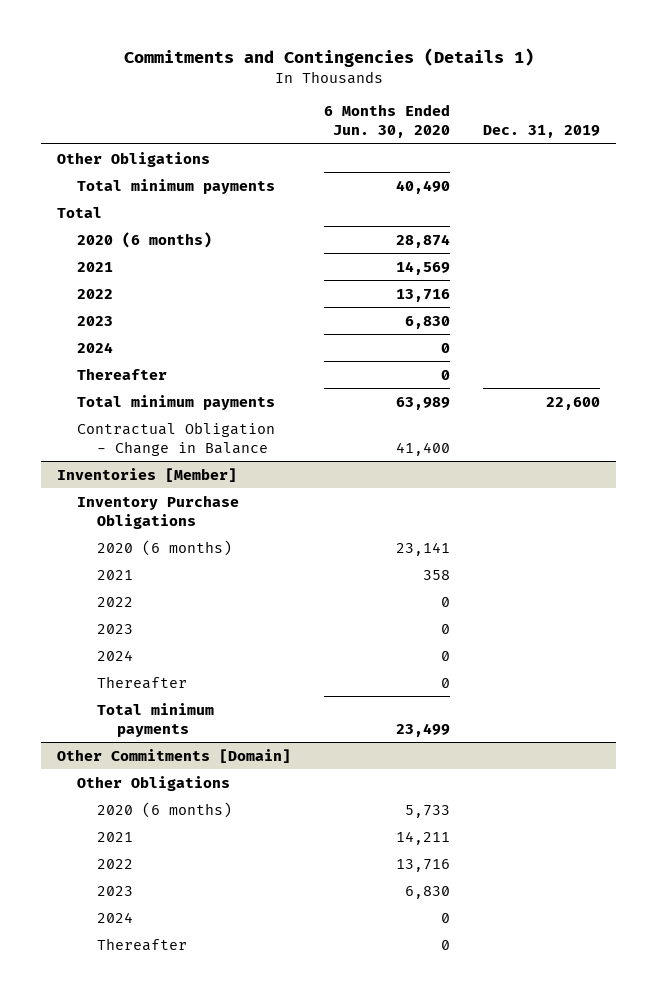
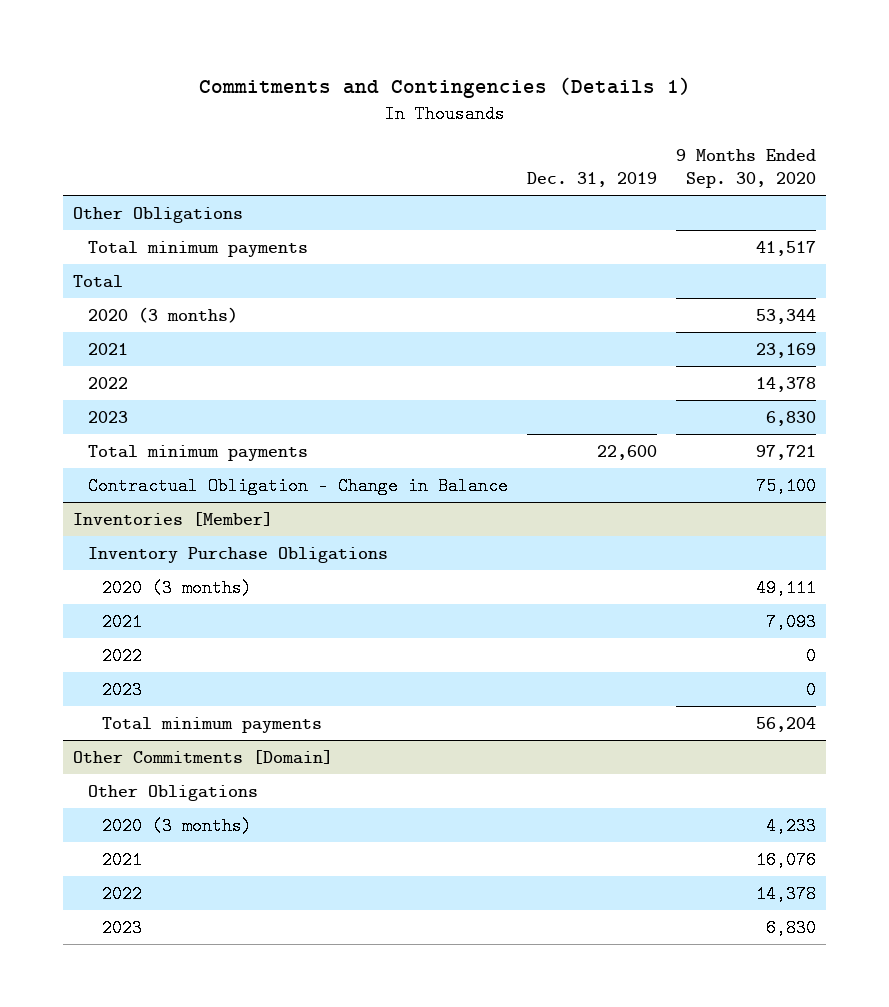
- | 6 Months Ended Jun. 30, 2020 | Dec. 31, 2019
+ | Dec. 31, 2019 | 9 Months Ended Sep. 30, 2020
- 2020 (6 months) | 28,874 |
+ 2020 (3 months) | | 53,344
- 2024 | 0 |
- Thereafter | 0 |
@ Inventories [Member]
- 2020 (6 months) | 23,141 |
+ 2020 (3 months) | | 49,111
- 2024 | 0 |
- Thereafter | 0 |
@ Other Commitments [Domain]
- 2020 (6 months) | 5,733 |
+ 2020 (3 months) | | 4,233
- 2024 | 0 |
- Thereafter | 0 |

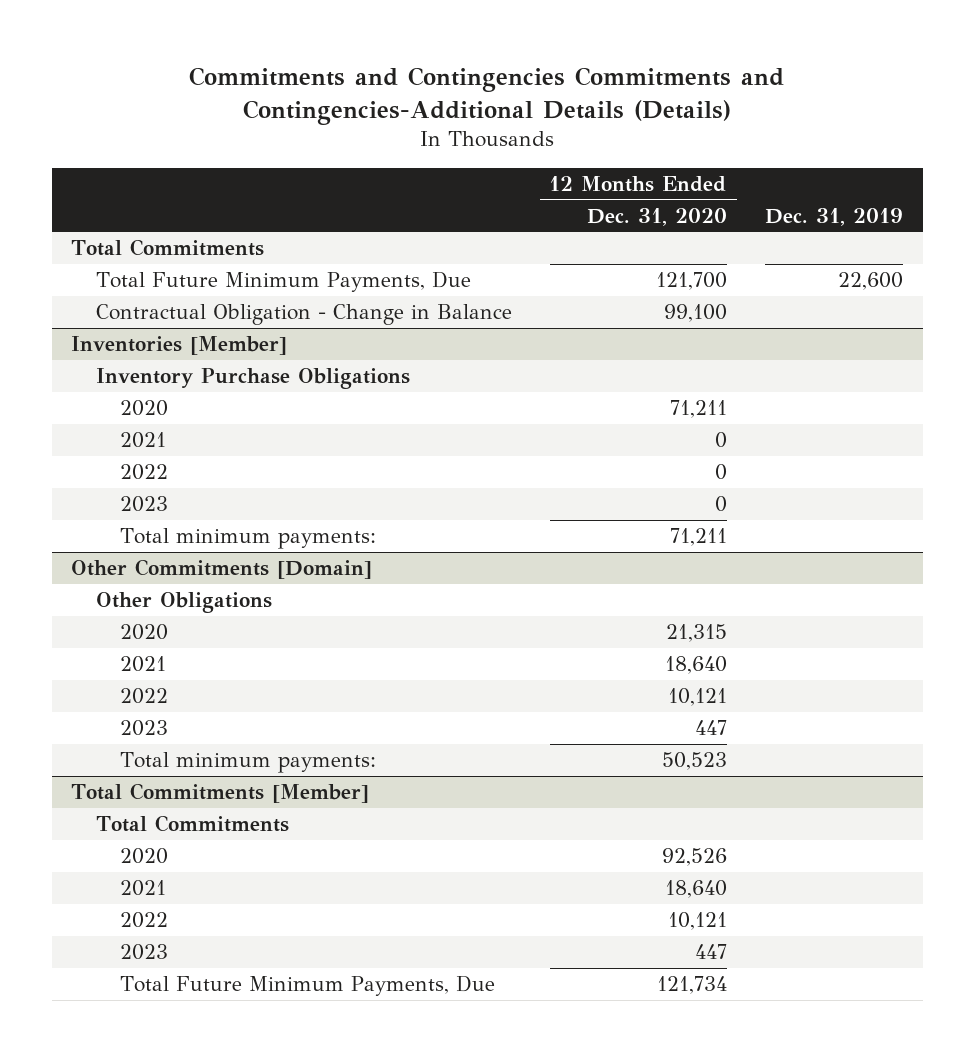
- Commitments and Contingencies (Details 1)
+ Commitments and Contingencies Commitments and Contingencies-Additional Details (Details)
- | Dec. 31, 2019 | 9 Months Ended Sep. 30, 2020
+ | 12 Months Ended Dec. 31, 2020 | Dec. 31, 2019
- Other Obligations
- Total minimum payments | | 41,517
- Total
- 2020 (3 months) | | 53,344
- 2021 | | 23,169
- 2022 | | 14,378
- 2023 | | 6,830
- Total minimum payments | 22,600 | 97,721
+ Total Commitments
+ Total Future Minimum Payments, Due | 121,700 | 22,600
@ Inventories [Member]
- 2020 (3 months) | | 49,111
+ 2020 | 71,211 |
- Total minimum payments | | 56,204
+ Total minimum payments: | 71,211 |
@ Other Commitments [Domain]
- 2020 (3 months) | | 4,233
+ 2020 | 21,315 |
+ Total minimum payments: | 50,523 |
+ Total Commitments [Member]
+ Total Commitments
+ 2020 | 92,526 |
+ 2021 | 18,640 |
+ 2022 | 10,121 |
+ 2023 | 447 |
+ Total Future Minimum Payments, Due | 121,734 |

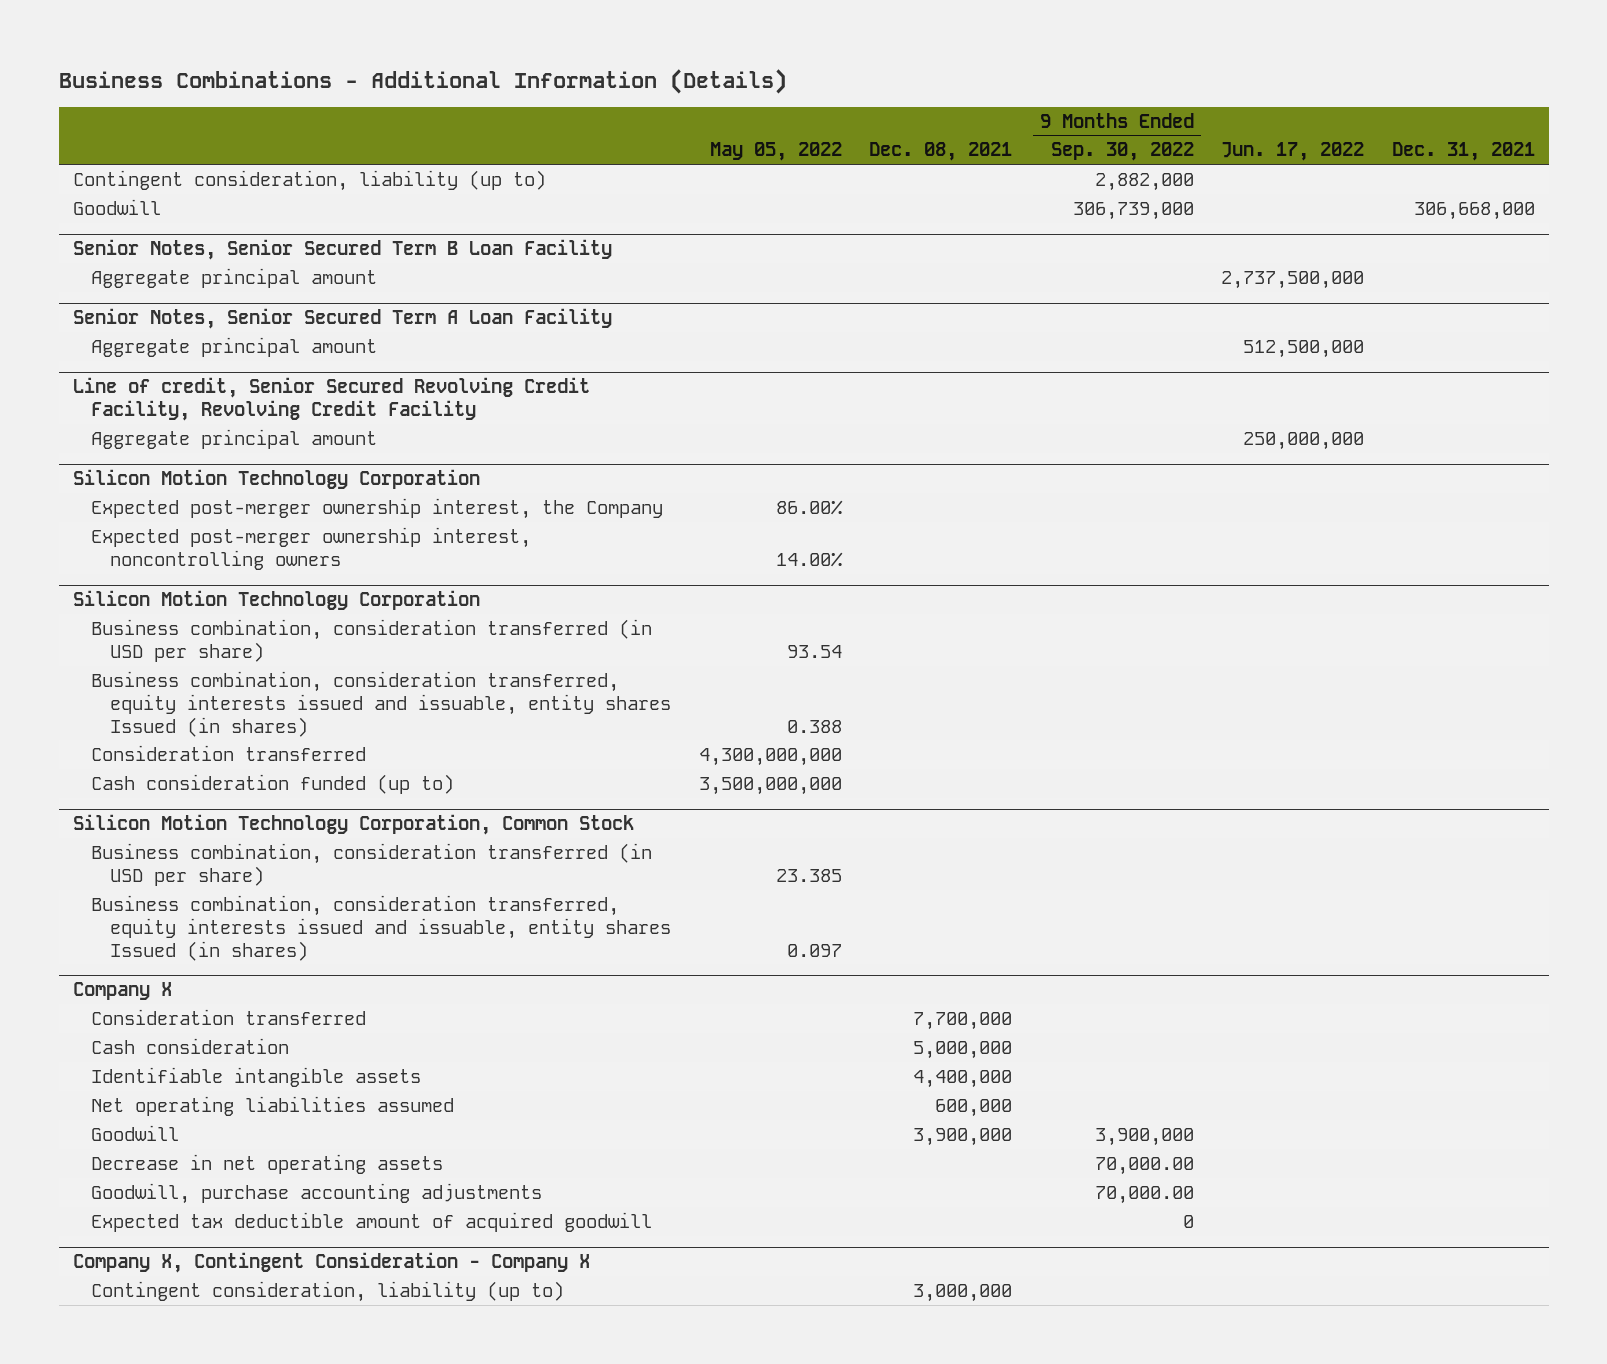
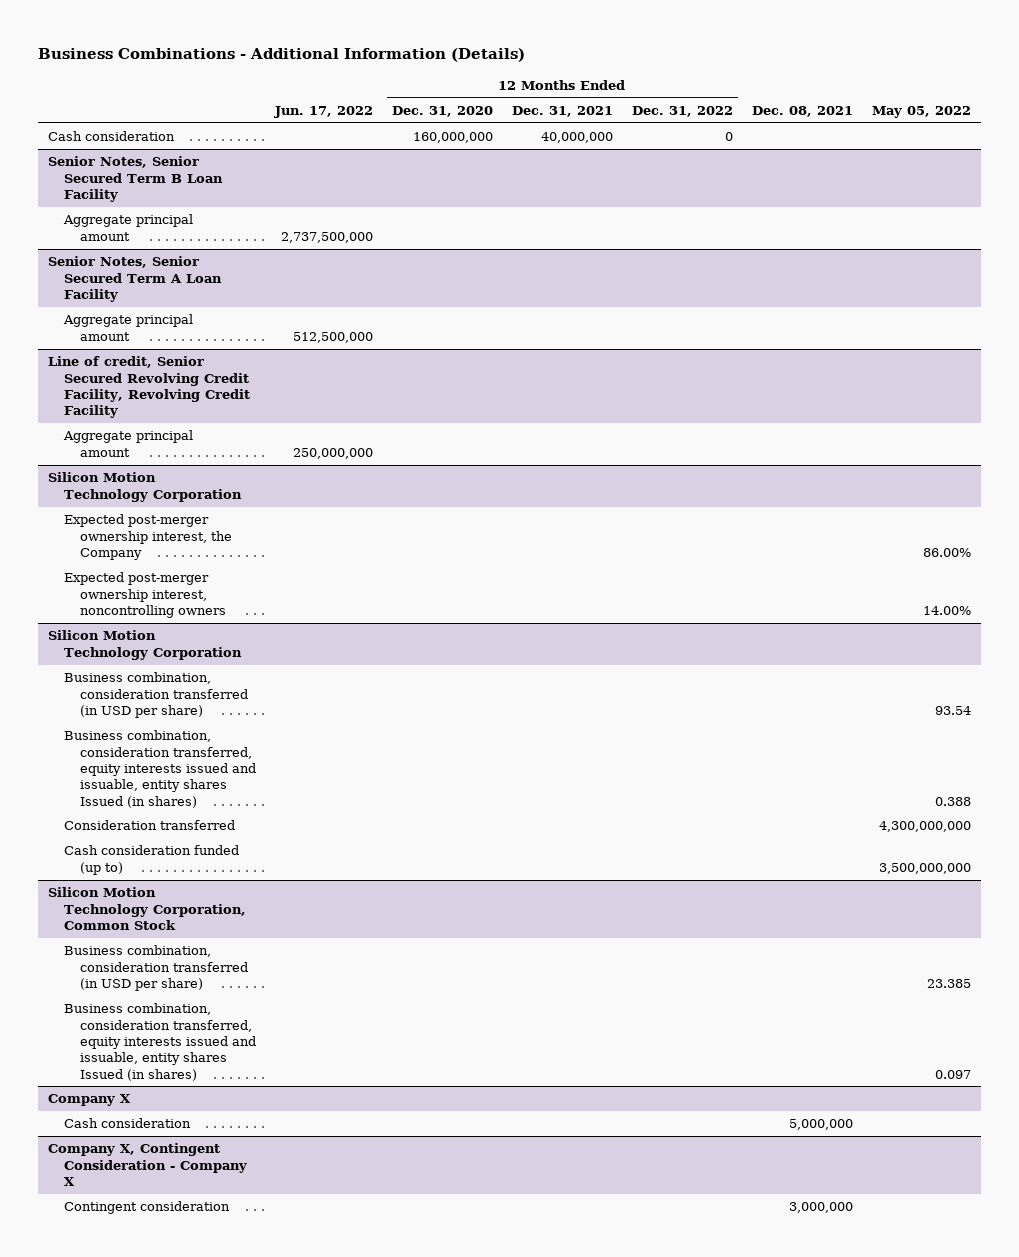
- | May 05, 2022 | Dec. 08, 2021 | 9 Months Ended Sep. 30, 2022 | Jun. 17, 2022 | Dec. 31, 2021
+ | Jun. 17, 2022 | 12 Months Ended Dec. 31, 2020 | 12 Months Ended Dec. 31, 2021 | 12 Months Ended Dec. 31, 2022 | Dec. 08, 2021 | May 05, 2022
- Contingent consideration, liability (up to) | | | 2,882,000 | |
- Goodwill | | | 306,739,000 | | 306,668,000
+ Cash consideration | | 160,000,000 | 40,000,000 | 0 | |
@ Company X
- Consideration transferred | | 7,700,000 | | |
- Identifiable intangible assets | | 4,400,000 | | |
- Net operating liabilities assumed | | 600,000 | | |
- Goodwill | | 3,900,000 | 3,900,000 | |
- Decrease in net operating assets | | | 70,000.00 | |
- Goodwill, purchase accounting adjustments | | | 70,000.00 | |
- Expected tax deductible amount of acquired goodwill | | | 0 | |
@ Company X, Contingent Consideration - Company X
- Contingent consideration, liability (up to) | | 3,000,000 | | |
+ Contingent consideration | | | | | 3,000,000 |

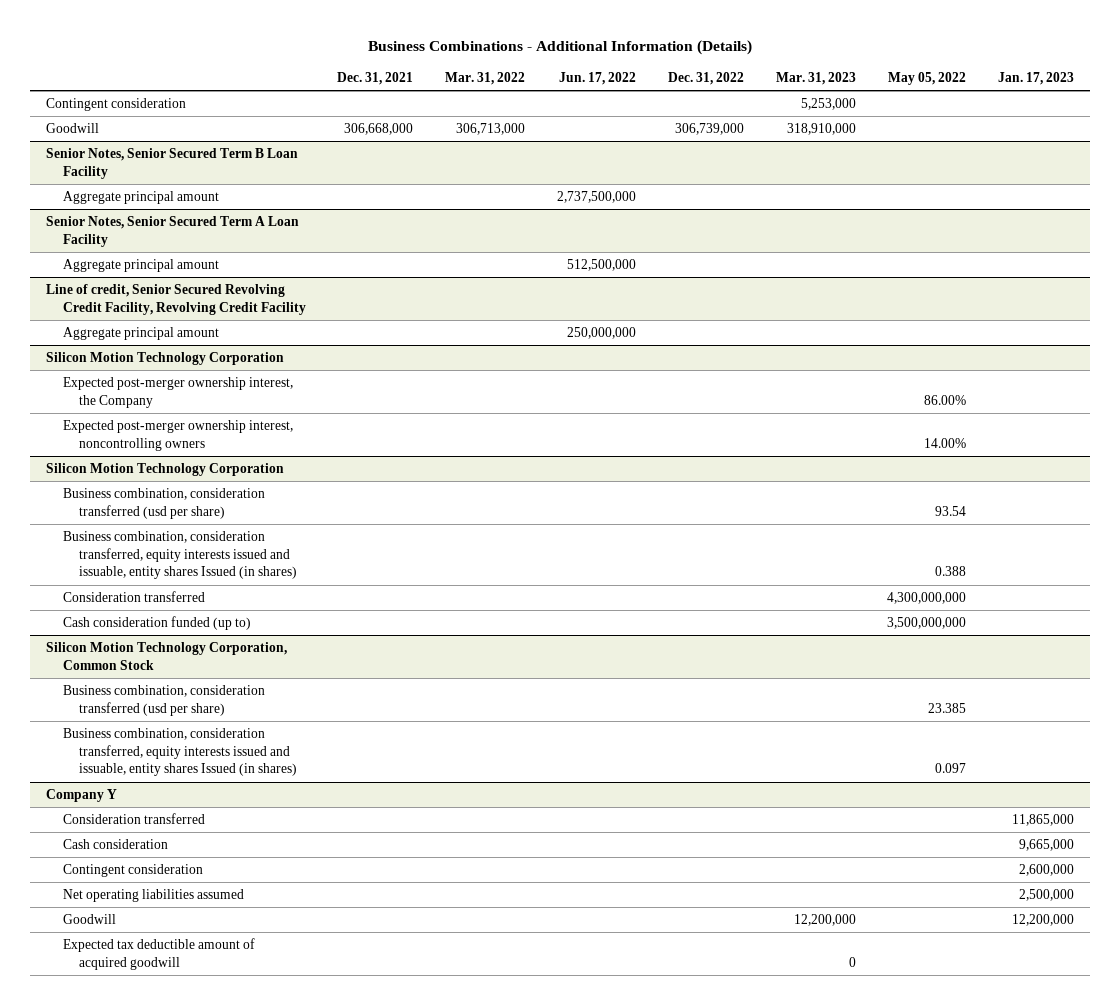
- | Jun. 17, 2022 | 12 Months Ended Dec. 31, 2020 | 12 Months Ended Dec. 31, 2021 | 12 Months Ended Dec. 31, 2022 | Dec. 08, 2021 | May 05, 2022
+ | Dec. 31, 2021 | Mar. 31, 2022 | Jun. 17, 2022 | Dec. 31, 2022 | Mar. 31, 2023 | May 05, 2022 | Jan. 17, 2023
- Cash consideration | | 160,000,000 | 40,000,000 | 0 | |
+ Contingent consideration | | | | | 5,253,000 | |
+ Goodwill | 306,668,000 | 306,713,000 | | 306,739,000 | 318,910,000 | |
@ Silicon Motion Technology Corporation
- Business combination, consideration transferred (in USD per share) | | | | | | 93.54
+ Business combination, consideration transferred (usd per share) | | | | | | 93.54 |
@ Silicon Motion Technology Corporation, Common Stock
- Business combination, consideration transferred (in USD per share) | | | | | | 23.385
+ Business combination, consideration transferred (usd per share) | | | | | | 23.385 |
- Company X
- Cash consideration | | | | | 5,000,000 |
- Company X, Contingent Consideration - Company X
- Contingent consideration | | | | | 3,000,000 |
+ Company Y
+ Consideration transferred | | | | | | | 11,865,000
+ Cash consideration | | | | | | | 9,665,000
+ Contingent consideration | | | | | | | 2,600,000
+ Net operating liabilities assumed | | | | | | | 2,500,000
+ Goodwill | | | | | 12,200,000 | | 12,200,000
+ Expected tax deductible amount of acquired goodwill | | | | | 0 | |

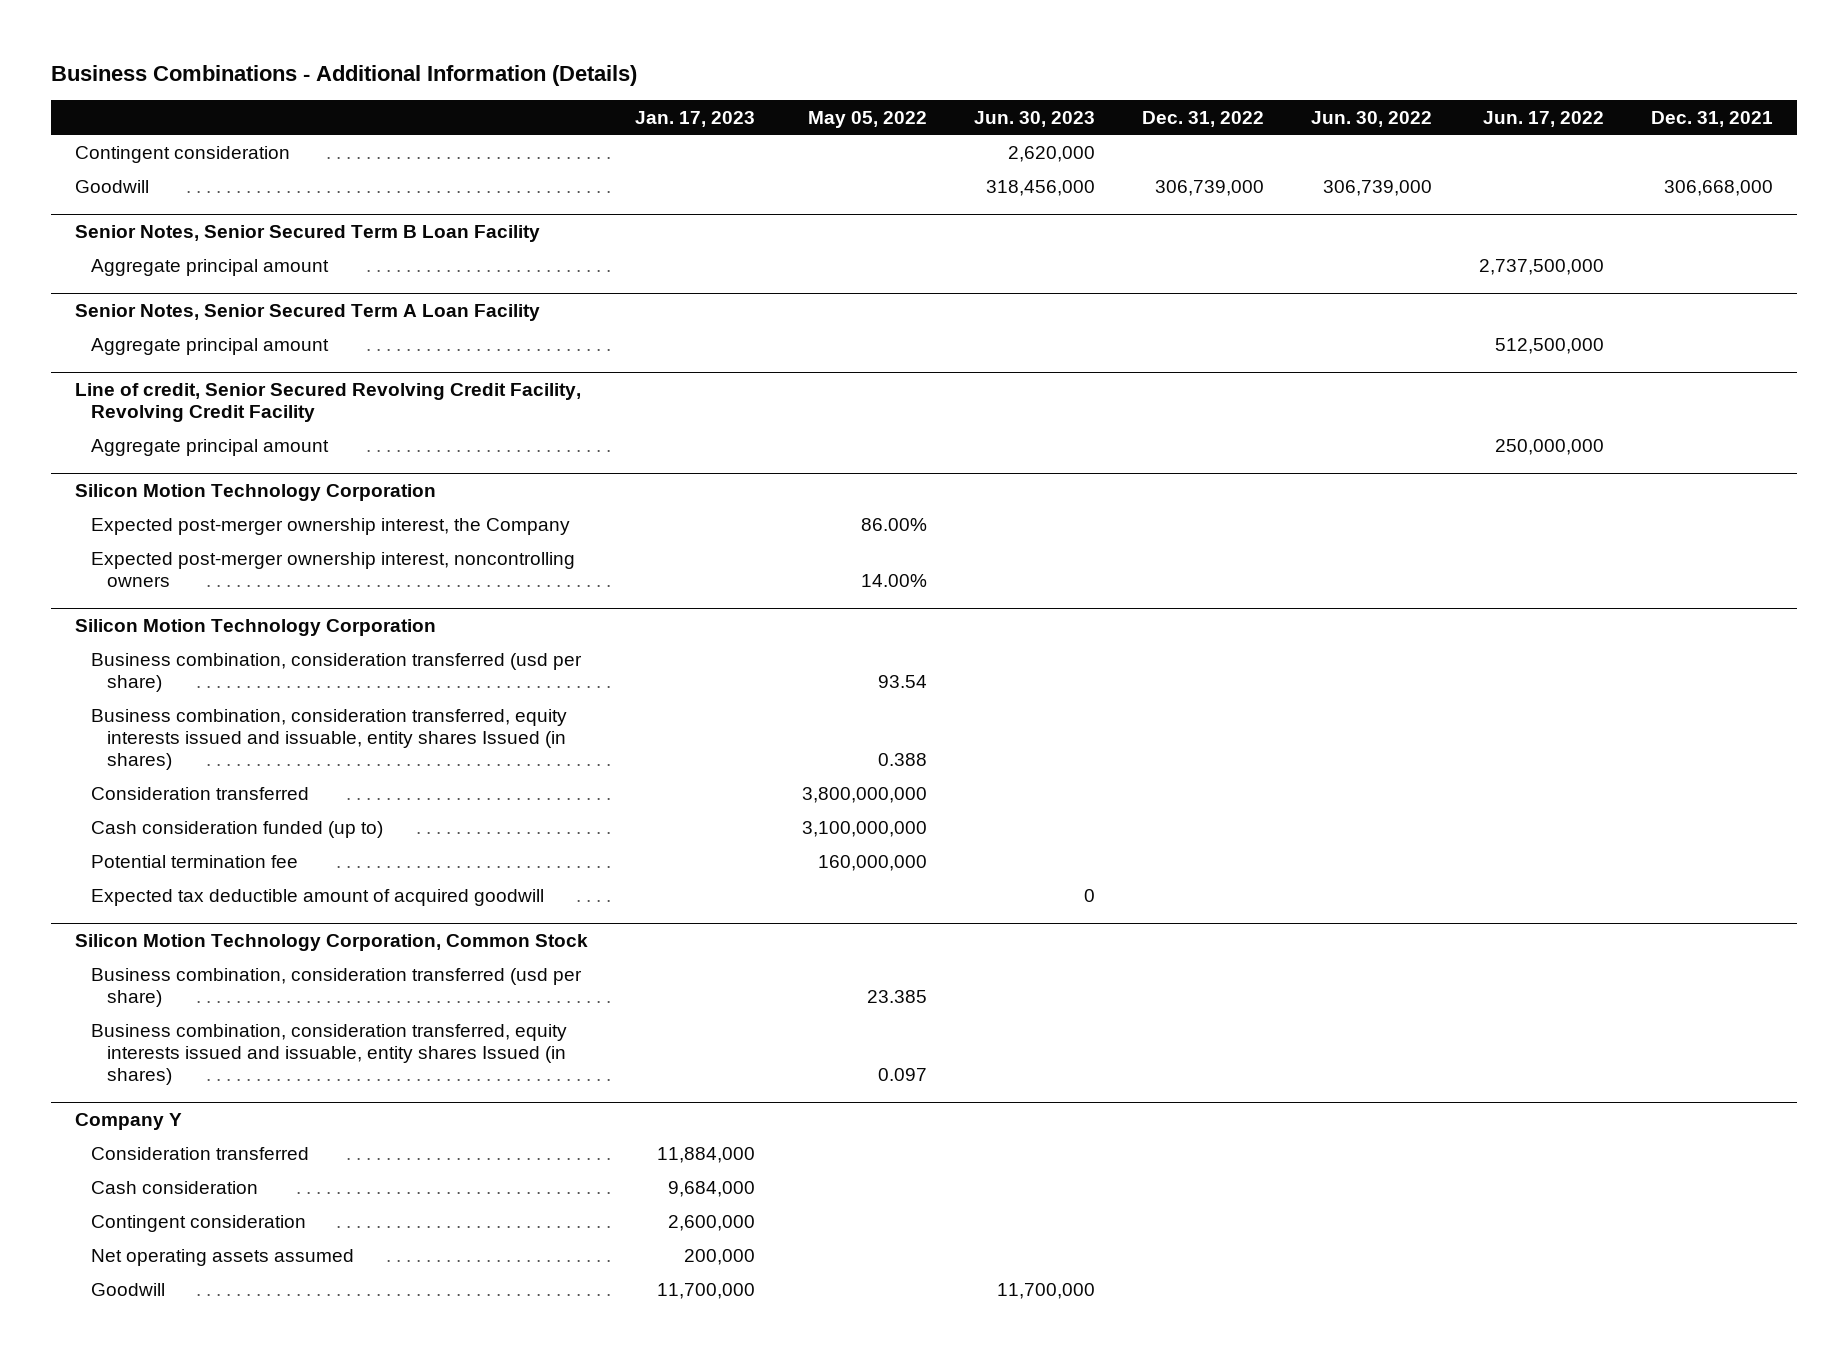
- | Dec. 31, 2021 | Mar. 31, 2022 | Jun. 17, 2022 | Dec. 31, 2022 | Mar. 31, 2023 | May 05, 2022 | Jan. 17, 2023
+ | Jan. 17, 2023 | May 05, 2022 | Jun. 30, 2023 | Dec. 31, 2022 | Jun. 30, 2022 | Jun. 17, 2022 | Dec. 31, 2021
@ Silicon Motion Technology Corporation
- Consideration transferred | | | | | | 4,300,000,000 |
- Cash consideration funded (up to) | | | | | | 3,500,000,000 |
+ Consideration transferred | | 3,800,000,000 | | | | |
+ Cash consideration funded (up to) | | 3,100,000,000 | | | | |
+ Potential termination fee | | 160,000,000 | | | | |
+ Expected tax deductible amount of acquired goodwill | | | 0 | | | |
@ Company Y
- Consideration transferred | | | | | | | 11,865,000
- Cash consideration | | | | | | | 9,665,000
+ Consideration transferred | 11,884,000 | | | | | |
+ Cash consideration | 9,684,000 | | | | | |
- Net operating liabilities assumed | | | | | | | 2,500,000
- Goodwill | | | | | 12,200,000 | | 12,200,000
- Expected tax deductible amount of acquired goodwill | | | | | 0 | |
+ Net operating assets assumed | 200,000 | | | | | |
+ Goodwill | 11,700,000 | | 11,700,000 | | | |

